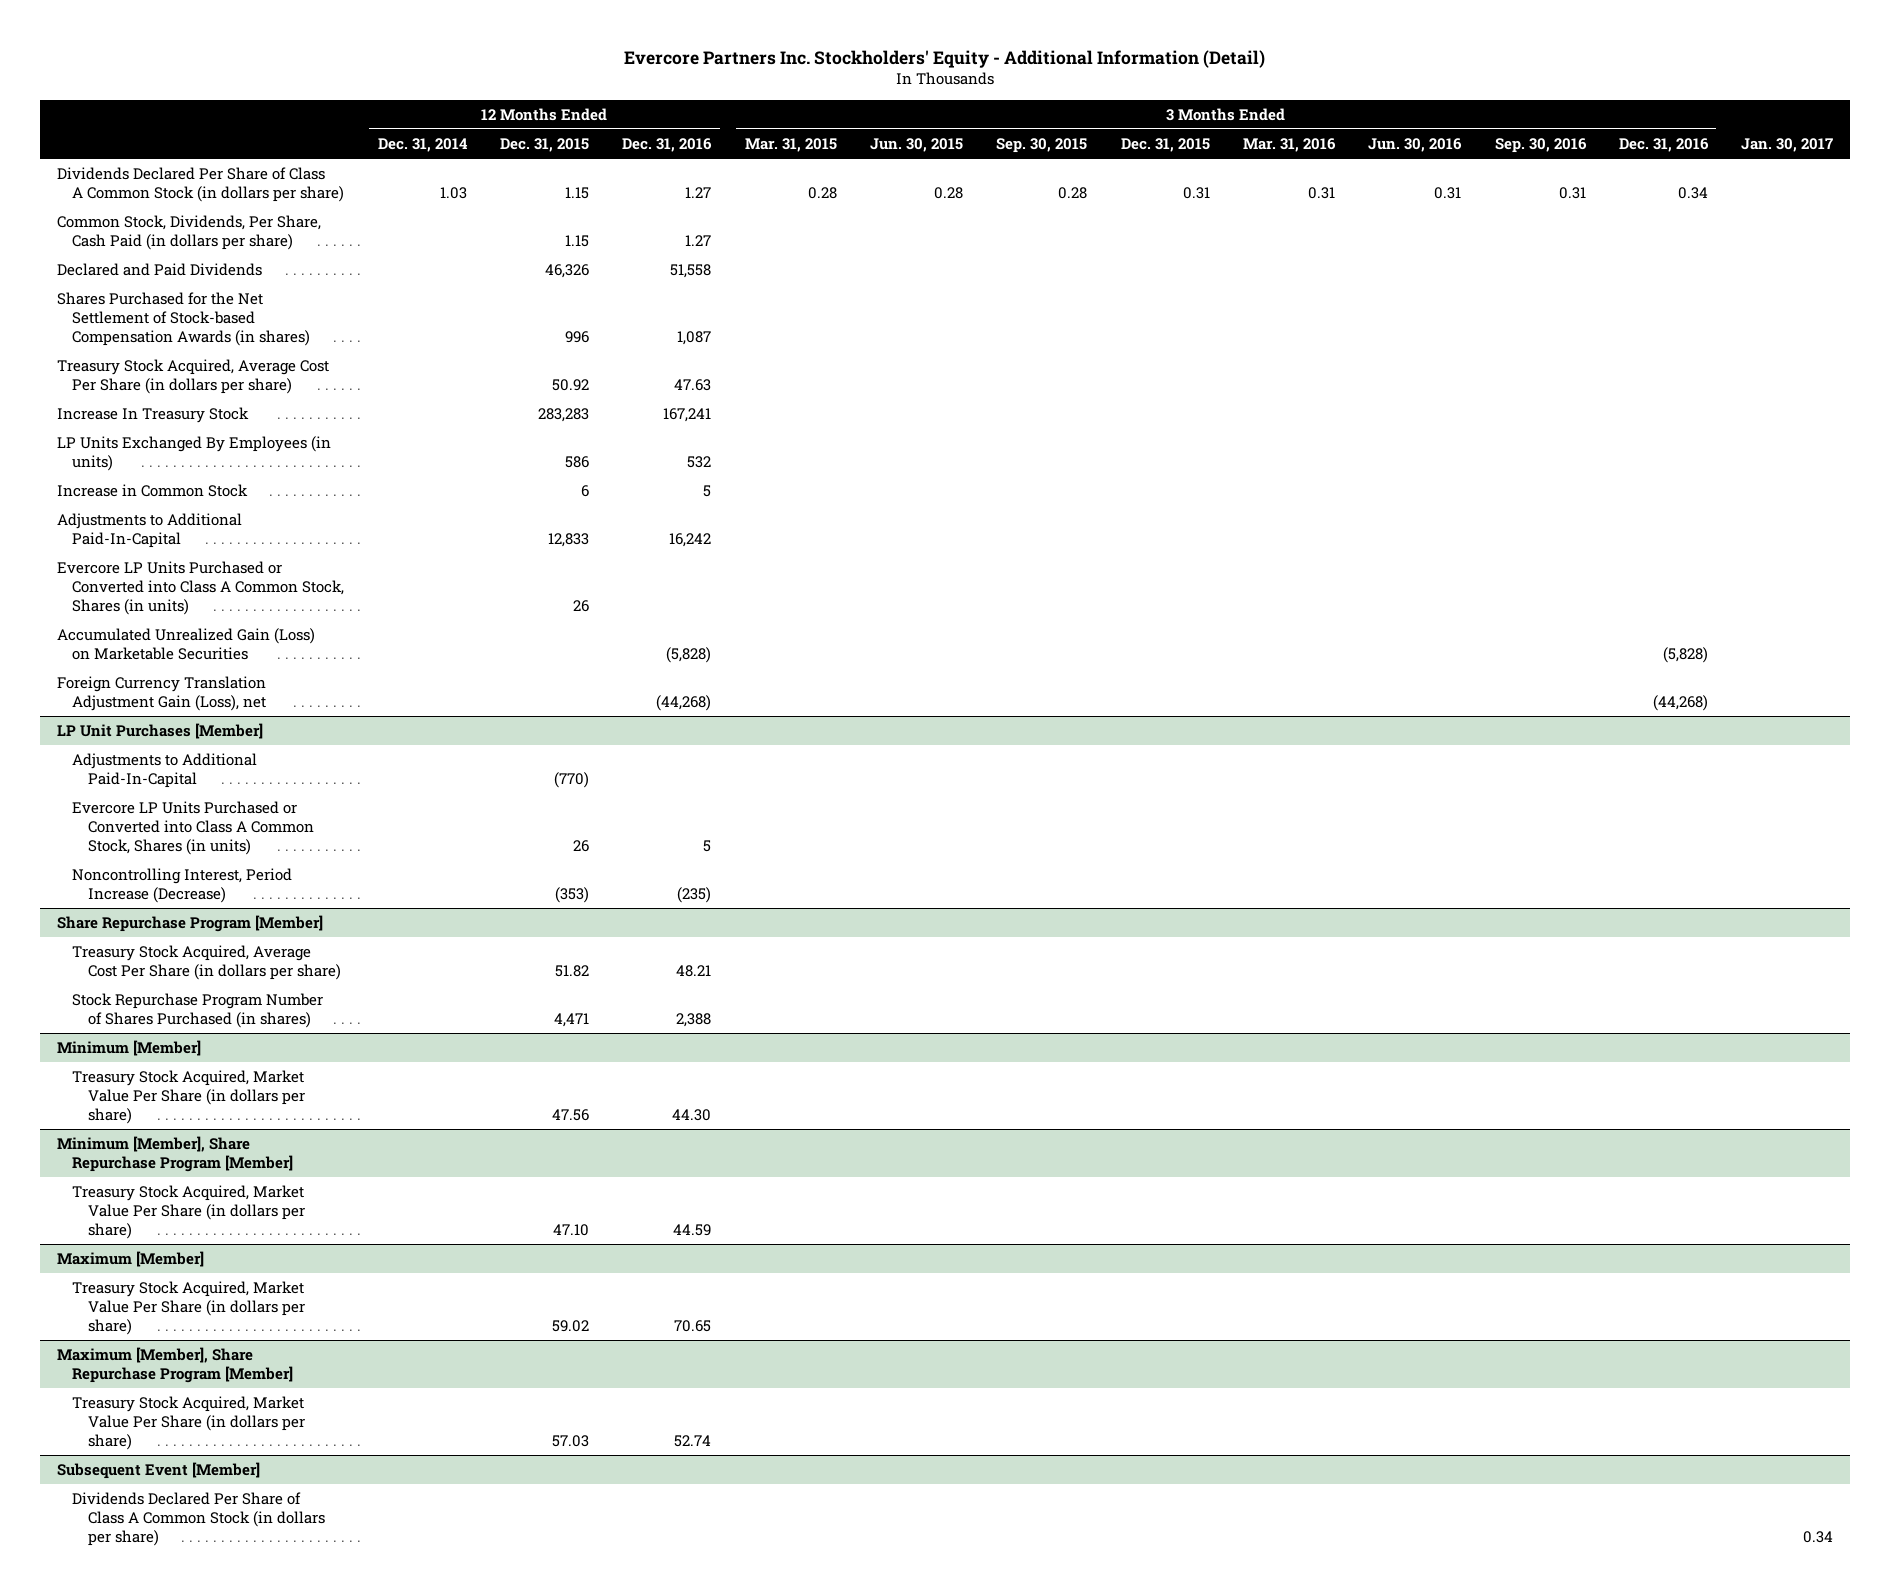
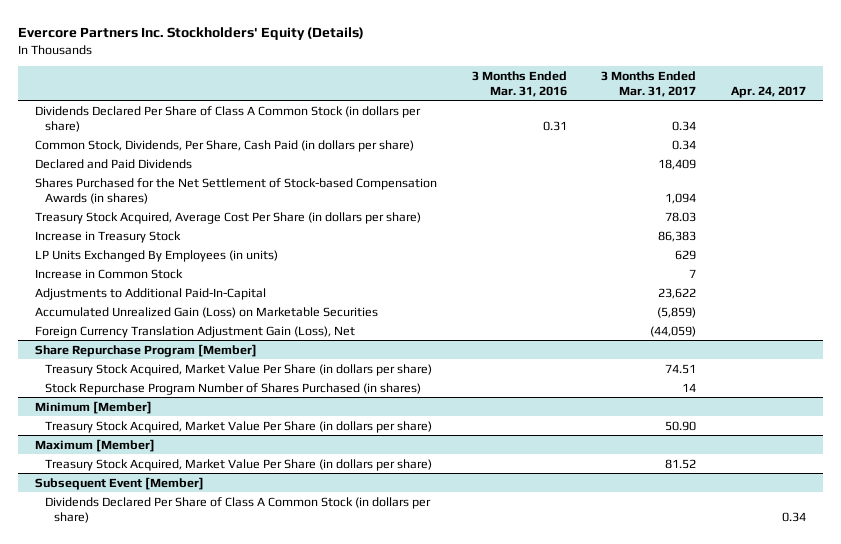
- Evercore Partners Inc. Stockholders' Equity - Additional Information (Detail)
+ Evercore Partners Inc. Stockholders' Equity (Details)
- | 12 Months Ended Dec. 31, 2014 | 12 Months Ended Dec. 31, 2015 | 12 Months Ended Dec. 31, 2016 | 3 Months Ended Mar. 31, 2015 | 3 Months Ended Jun. 30, 2015 | 3 Months Ended Sep. 30, 2015 | 3 Months Ended Dec. 31, 2015 | 3 Months Ended Mar. 31, 2016 | 3 Months Ended Jun. 30, 2016 | 3 Months Ended Sep. 30, 2016 | 3 Months Ended Dec. 31, 2016 | Jan. 30, 2017
+ | 3 Months Ended Mar. 31, 2016 | 3 Months Ended Mar. 31, 2017 | Apr. 24, 2017
- Increase In Treasury Stock | | 283,283 | 167,241 | | | | | | | | |
+ Increase in Treasury Stock | | 86,383 |
- Evercore LP Units Purchased or Converted into Class A Common Stock, Shares (in units) | | 26 | | | | | | | | | |
- Foreign Currency Translation Adjustment Gain (Loss), net | | | (44,268) | | | | | | | | (44,268) |
- LP Unit Purchases [Member]
- Adjustments to Additional Paid-In-Capital | | (770) | | | | | | | | | |
- Evercore LP Units Purchased or Converted into Class A Common Stock, Shares (in units) | | 26 | 5 | | | | | | | | |
- Noncontrolling Interest, Period Increase (Decrease) | | (353) | (235) | | | | | | | | |
+ Foreign Currency Translation Adjustment Gain (Loss), Net | | (44,059) |
@ Share Repurchase Program [Member]
- Treasury Stock Acquired, Average Cost Per Share (in dollars per share) | | 51.82 | 48.21 | | | | | | | | |
+ Treasury Stock Acquired, Market Value Per Share (in dollars per share) | | 74.51 |
- Minimum [Member], Share Repurchase Program [Member]
- Treasury Stock Acquired, Market Value Per Share (in dollars per share) | | 47.10 | 44.59 | | | | | | | | |
- Maximum [Member], Share Repurchase Program [Member]
- Treasury Stock Acquired, Market Value Per Share (in dollars per share) | | 57.03 | 52.74 | | | | | | | | |

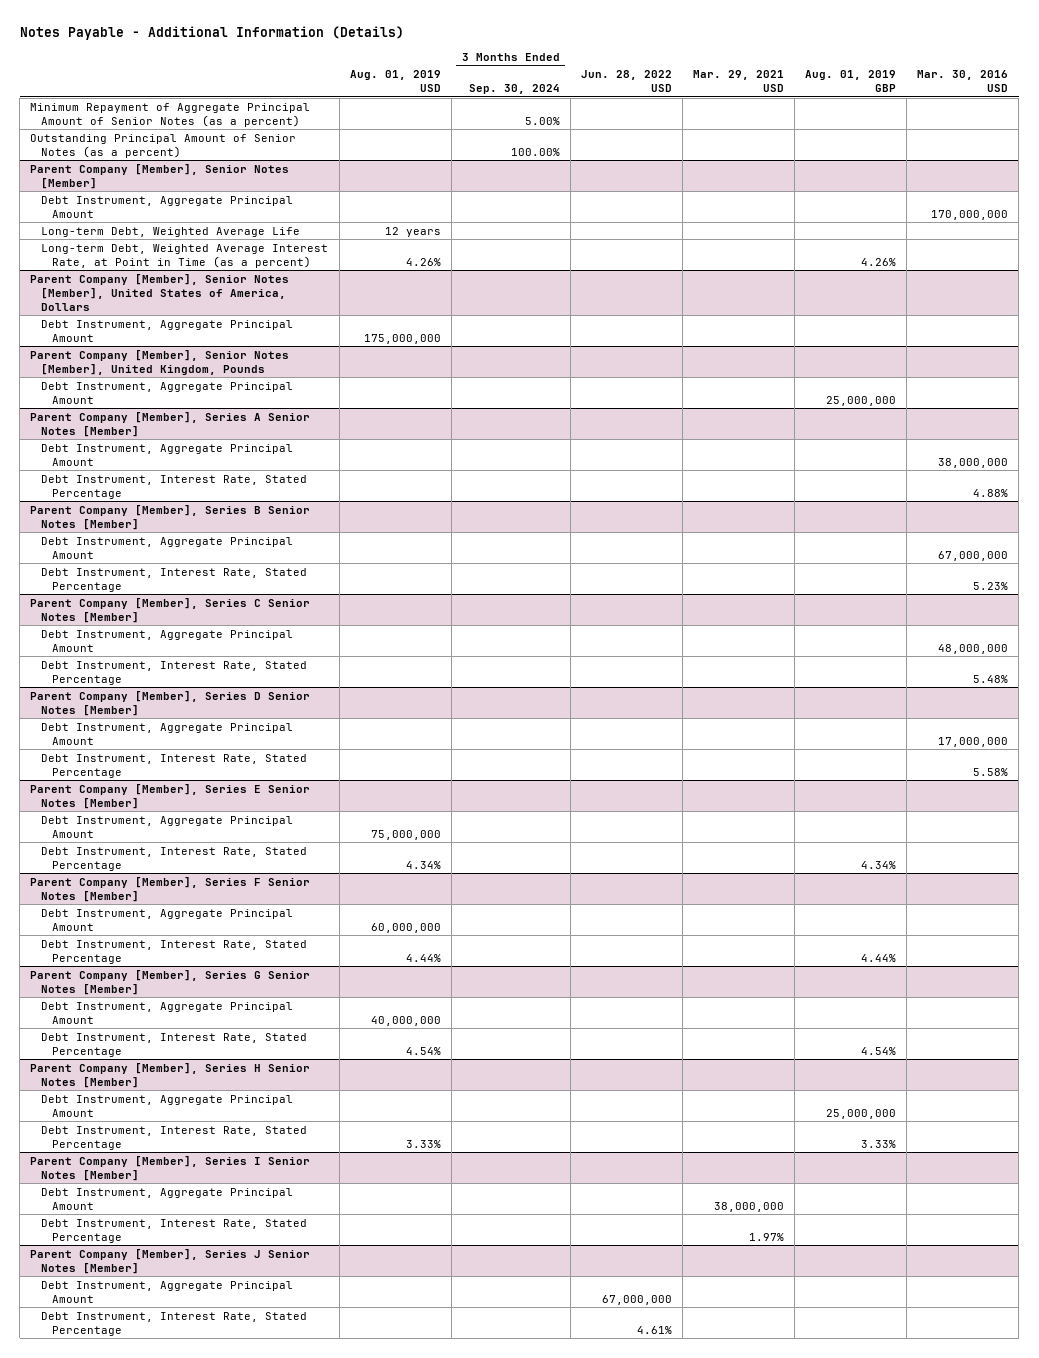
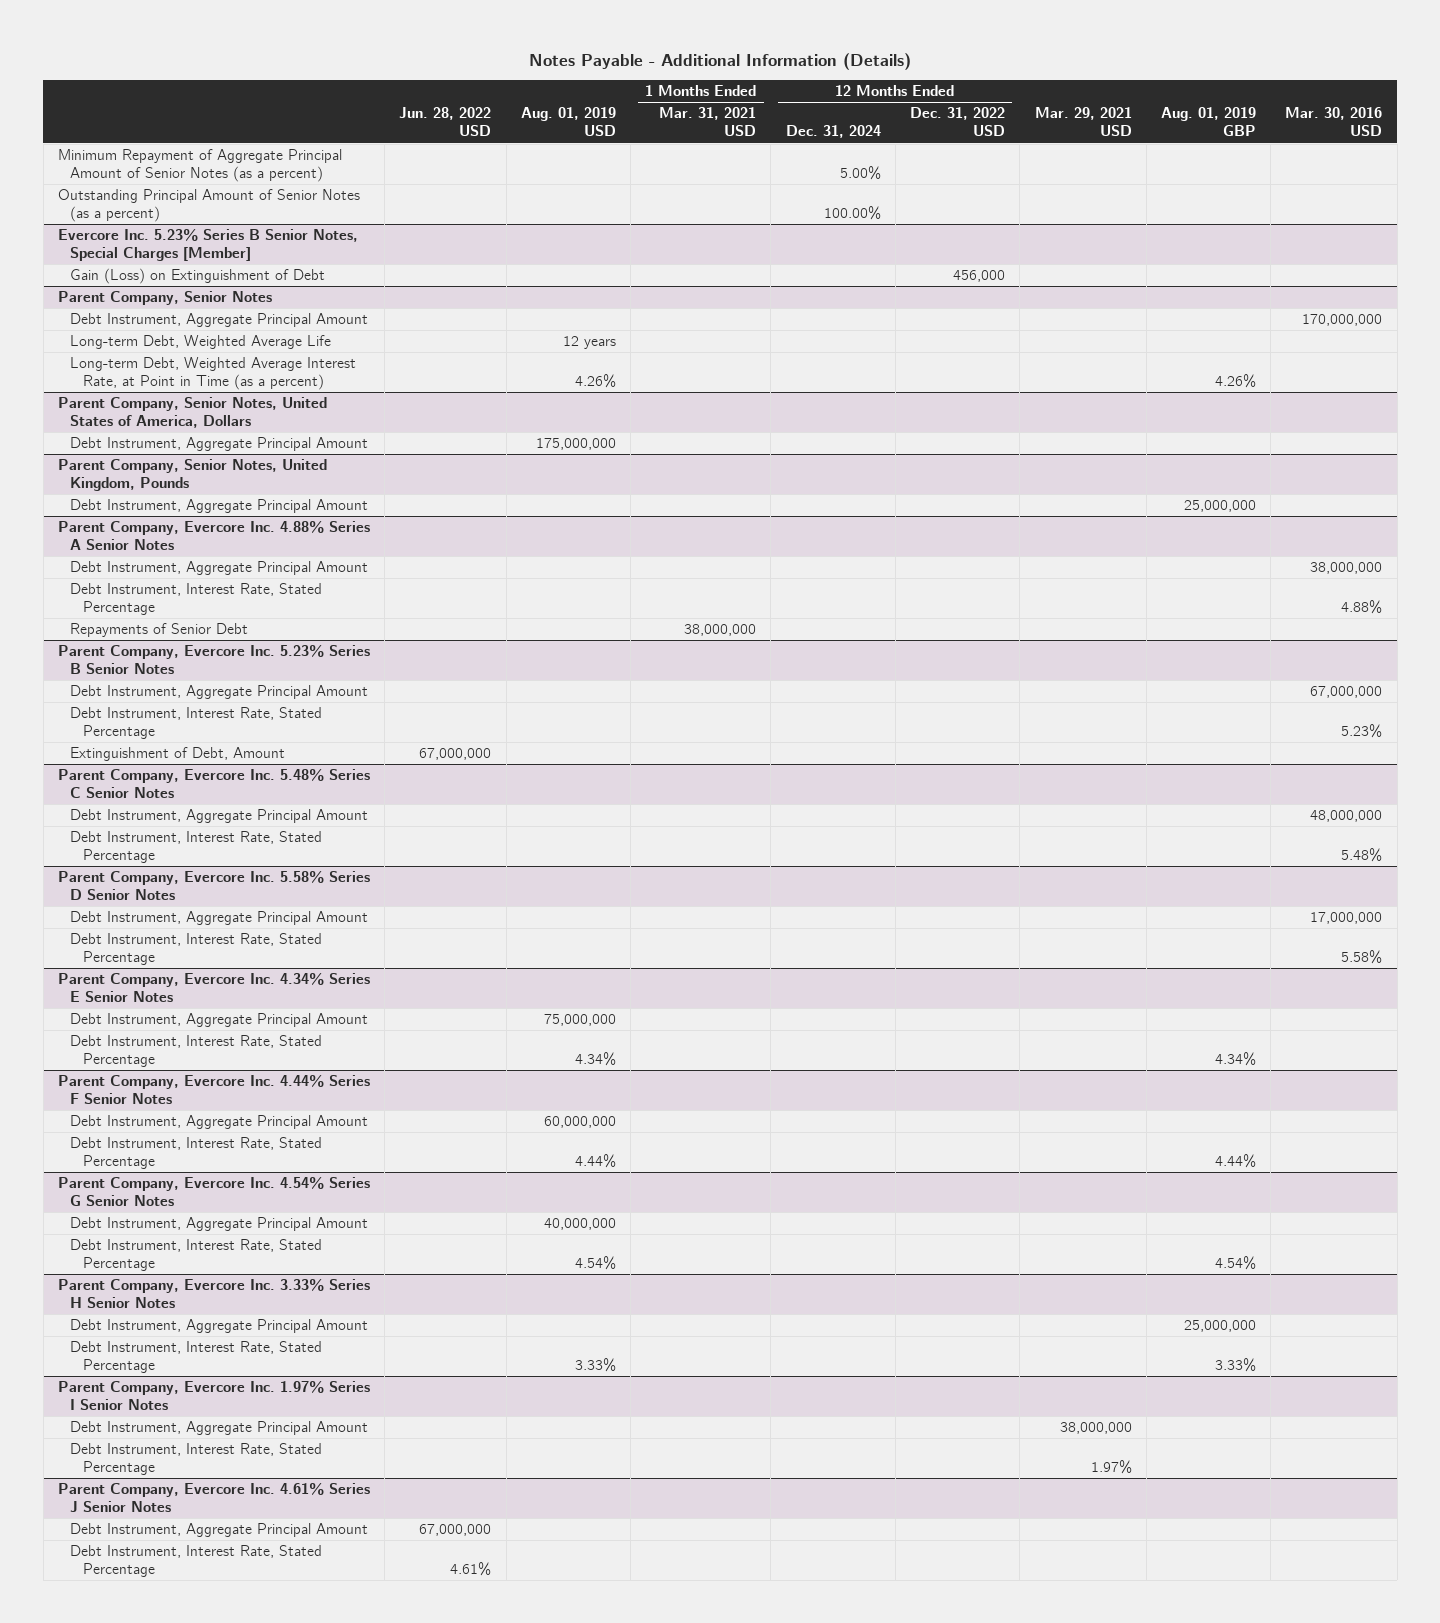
- | Aug. 01, 2019 USD | 3 Months Ended Sep. 30, 2024 | Jun. 28, 2022 USD | Mar. 29, 2021 USD | Aug. 01, 2019 GBP | Mar. 30, 2016 USD
+ | Jun. 28, 2022 USD | Aug. 01, 2019 USD | 1 Months Ended Mar. 31, 2021 USD | 12 Months Ended Dec. 31, 2024 | 12 Months Ended Dec. 31, 2022 USD | Mar. 29, 2021 USD | Aug. 01, 2019 GBP | Mar. 30, 2016 USD
- Parent Company [Member], Senior Notes [Member]
+ Evercore Inc. 5.23% Series B Senior Notes, Special Charges [Member]
+ Gain (Loss) on Extinguishment of Debt | | | | | 456,000 | | |
+ Parent Company, Senior Notes
- Parent Company [Member], Senior Notes [Member], United States of America, Dollars
+ Parent Company, Senior Notes, United States of America, Dollars
- Parent Company [Member], Senior Notes [Member], United Kingdom, Pounds
+ Parent Company, Senior Notes, United Kingdom, Pounds
- Parent Company [Member], Series A Senior Notes [Member]
+ Parent Company, Evercore Inc. 4.88% Series A Senior Notes
- Parent Company [Member], Series B Senior Notes [Member]
+ Repayments of Senior Debt | | | 38,000,000 | | | | |
+ Parent Company, Evercore Inc. 5.23% Series B Senior Notes
- Parent Company [Member], Series C Senior Notes [Member]
+ Extinguishment of Debt, Amount | 67,000,000 | | | | | | |
+ Parent Company, Evercore Inc. 5.48% Series C Senior Notes
- Parent Company [Member], Series D Senior Notes [Member]
+ Parent Company, Evercore Inc. 5.58% Series D Senior Notes
- Parent Company [Member], Series E Senior Notes [Member]
+ Parent Company, Evercore Inc. 4.34% Series E Senior Notes
- Parent Company [Member], Series F Senior Notes [Member]
+ Parent Company, Evercore Inc. 4.44% Series F Senior Notes
- Parent Company [Member], Series G Senior Notes [Member]
+ Parent Company, Evercore Inc. 4.54% Series G Senior Notes
- Parent Company [Member], Series H Senior Notes [Member]
+ Parent Company, Evercore Inc. 3.33% Series H Senior Notes
- Parent Company [Member], Series I Senior Notes [Member]
+ Parent Company, Evercore Inc. 1.97% Series I Senior Notes
- Parent Company [Member], Series J Senior Notes [Member]
+ Parent Company, Evercore Inc. 4.61% Series J Senior Notes

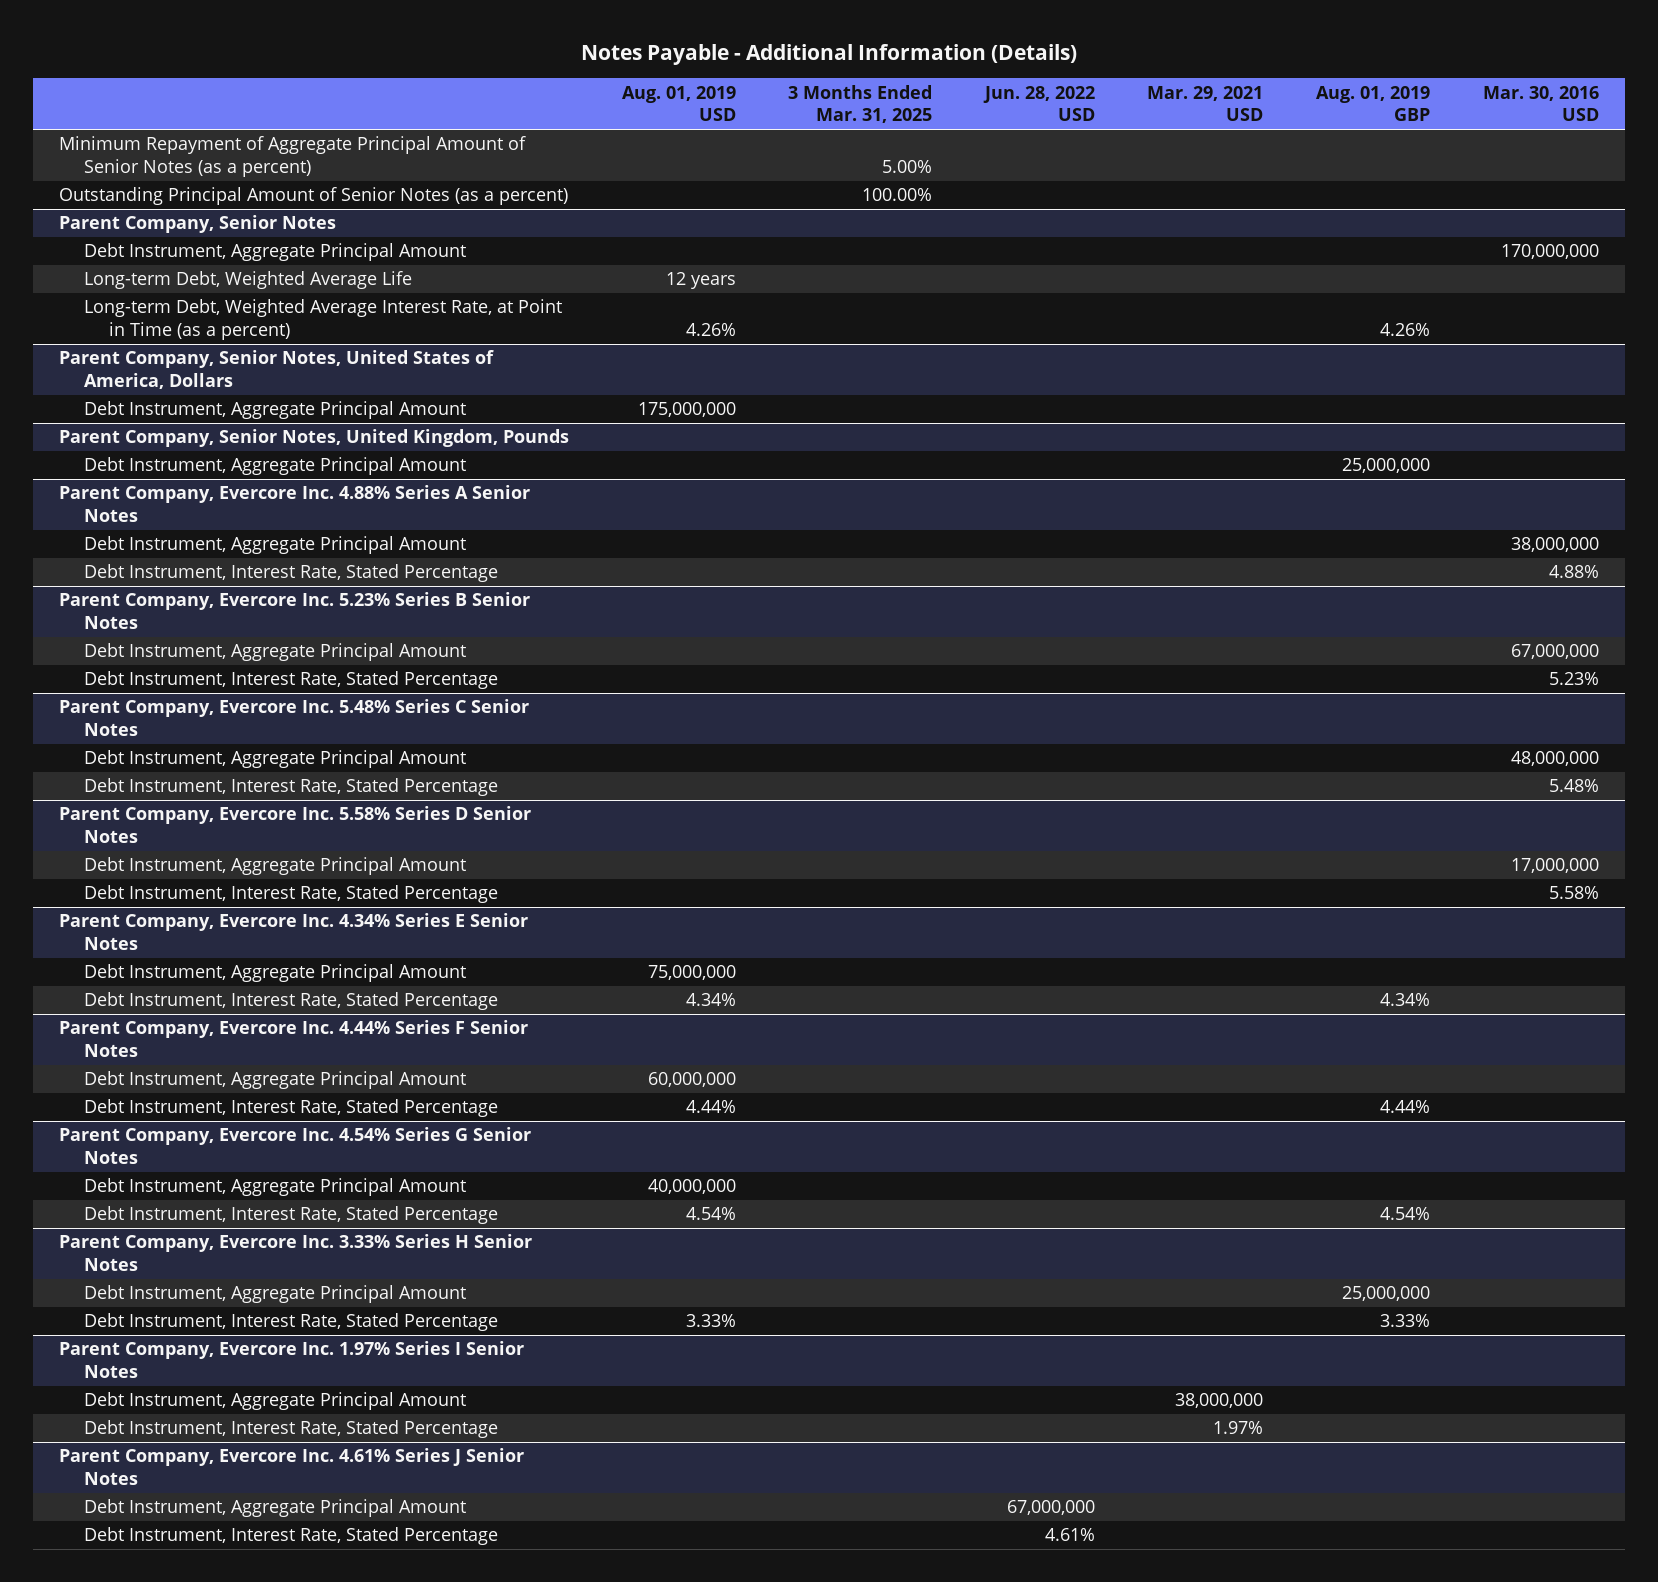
- | Jun. 28, 2022 USD | Aug. 01, 2019 USD | 1 Months Ended Mar. 31, 2021 USD | 12 Months Ended Dec. 31, 2024 | 12 Months Ended Dec. 31, 2022 USD | Mar. 29, 2021 USD | Aug. 01, 2019 GBP | Mar. 30, 2016 USD
+ | Aug. 01, 2019 USD | 3 Months Ended Mar. 31, 2025 | Jun. 28, 2022 USD | Mar. 29, 2021 USD | Aug. 01, 2019 GBP | Mar. 30, 2016 USD
- Evercore Inc. 5.23% Series B Senior Notes, Special Charges [Member]
- Gain (Loss) on Extinguishment of Debt | | | | | 456,000 | | |
@ Parent Company, Evercore Inc. 4.88% Series A Senior Notes
- Repayments of Senior Debt | | | 38,000,000 | | | | |
@ Parent Company, Evercore Inc. 5.23% Series B Senior Notes
- Extinguishment of Debt, Amount | 67,000,000 | | | | | | |

